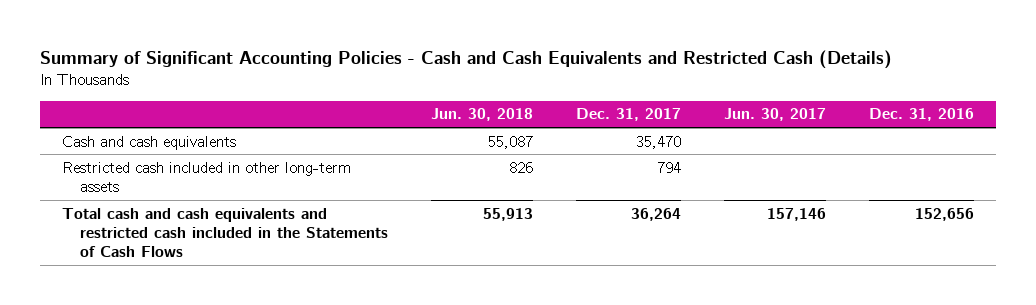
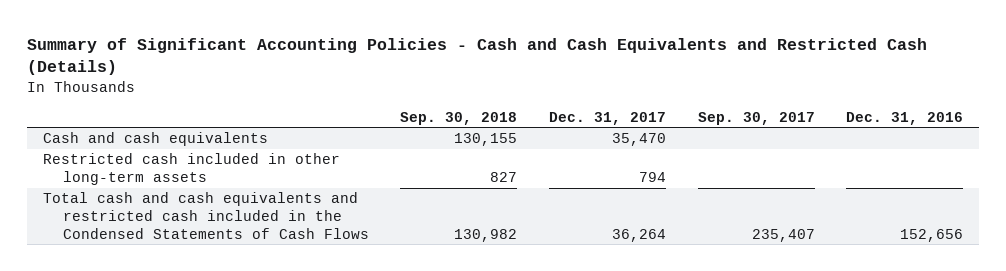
- | Jun. 30, 2018 | Dec. 31, 2017 | Jun. 30, 2017 | Dec. 31, 2016
+ | Sep. 30, 2018 | Dec. 31, 2017 | Sep. 30, 2017 | Dec. 31, 2016
- Total cash and cash equivalents and restricted cash included in the Statements of Cash Flows | 55,913 | 36,264 | 157,146 | 152,656
+ Total cash and cash equivalents and restricted cash included in the Condensed Statements of Cash Flows | 130,982 | 36,264 | 235,407 | 152,656

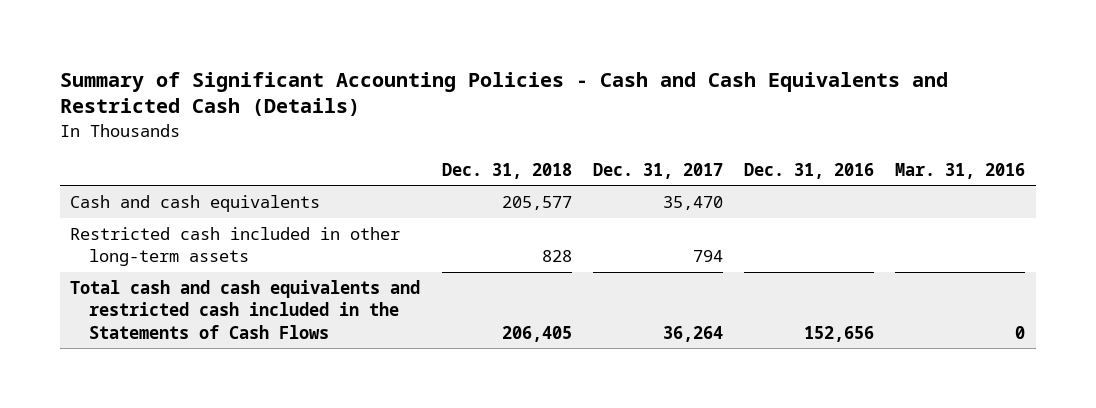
- | Sep. 30, 2018 | Dec. 31, 2017 | Sep. 30, 2017 | Dec. 31, 2016
+ | Dec. 31, 2018 | Dec. 31, 2017 | Dec. 31, 2016 | Mar. 31, 2016
- Total cash and cash equivalents and restricted cash included in the Condensed Statements of Cash Flows | 130,982 | 36,264 | 235,407 | 152,656
+ Total cash and cash equivalents and restricted cash included in the Statements of Cash Flows | 206,405 | 36,264 | 152,656 | 0

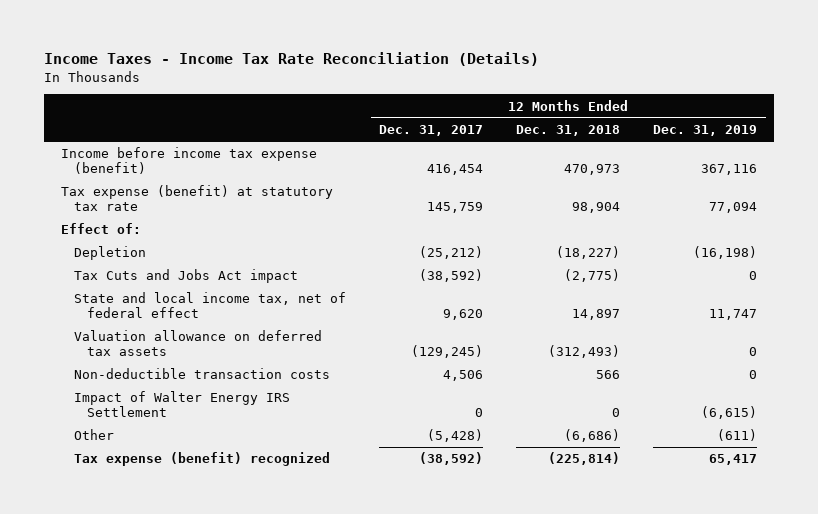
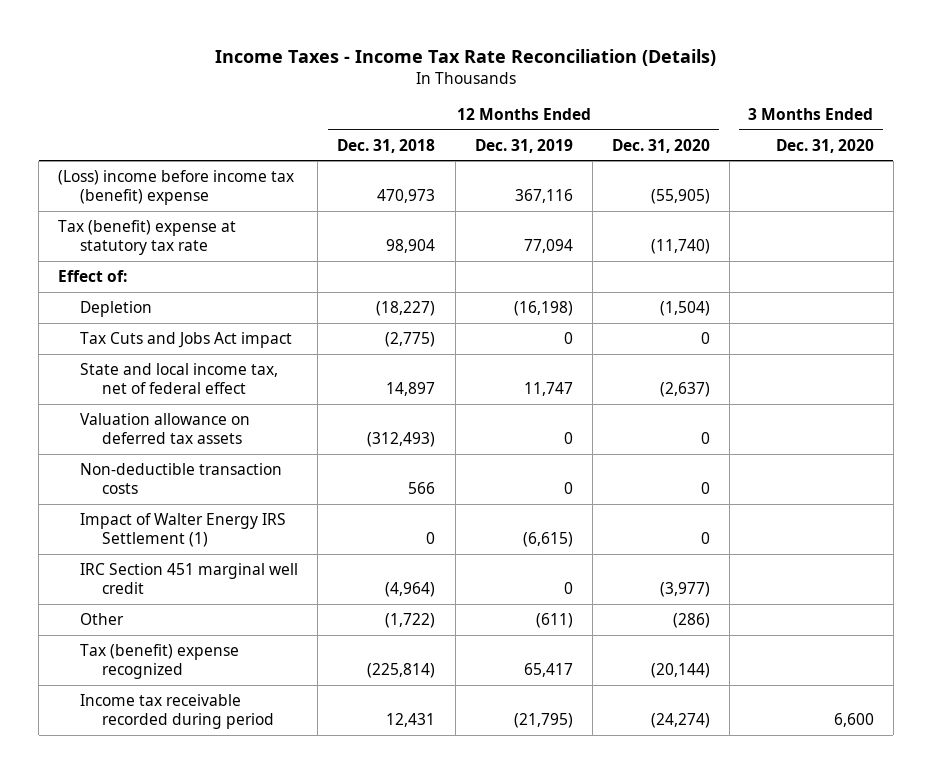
- | 12 Months Ended Dec. 31, 2017 | 12 Months Ended Dec. 31, 2018 | 12 Months Ended Dec. 31, 2019
+ | 12 Months Ended Dec. 31, 2018 | 12 Months Ended Dec. 31, 2019 | 12 Months Ended Dec. 31, 2020 | 3 Months Ended Dec. 31, 2020
- Income before income tax expense (benefit) | 416,454 | 470,973 | 367,116
- Tax expense (benefit) at statutory tax rate | 145,759 | 98,904 | 77,094
+ (Loss) income before income tax (benefit) expense | 470,973 | 367,116 | (55,905) |
+ Tax (benefit) expense at statutory tax rate | 98,904 | 77,094 | (11,740) |
- Impact of Walter Energy IRS Settlement | 0 | 0 | (6,615)
- Other | (5,428) | (6,686) | (611)
- Tax expense (benefit) recognized | (38,592) | (225,814) | 65,417
+ Impact of Walter Energy IRS Settlement (1) | 0 | (6,615) | 0 |
+ IRC Section 451 marginal well credit | (4,964) | 0 | (3,977) |
+ Other | (1,722) | (611) | (286) |
+ Tax (benefit) expense recognized | (225,814) | 65,417 | (20,144) |
+ Income tax receivable recorded during period | 12,431 | (21,795) | (24,274) | 6,600

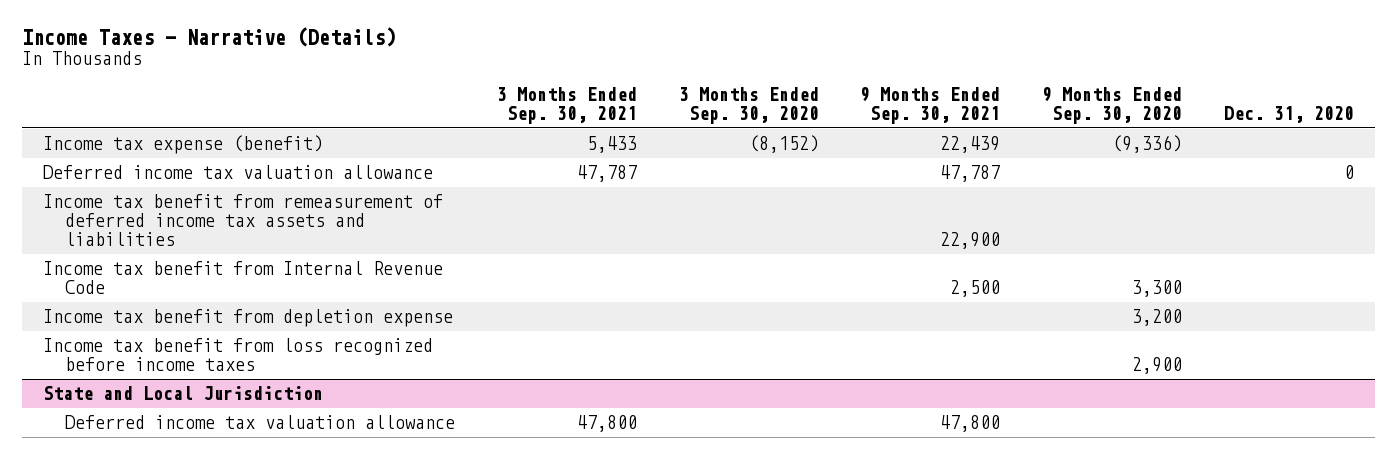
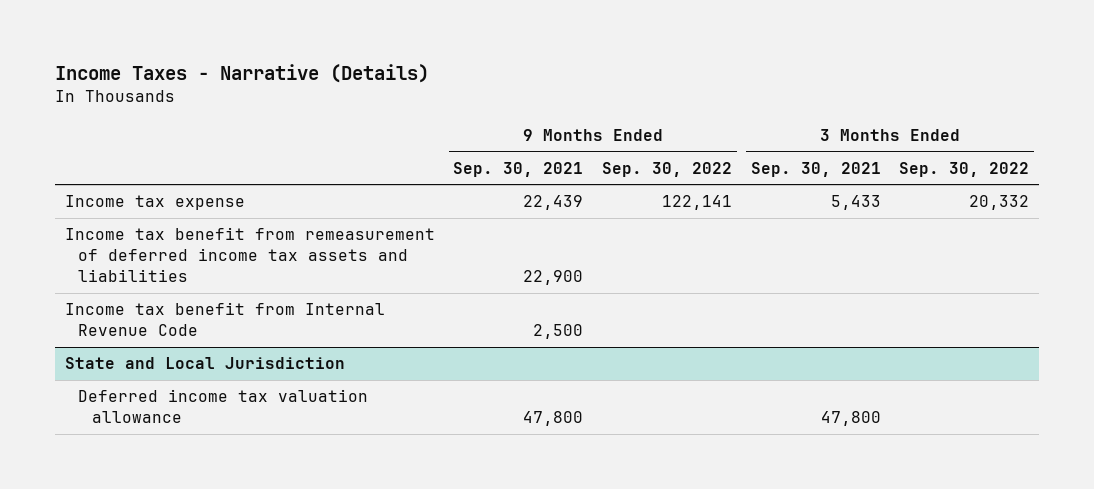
- | 3 Months Ended Sep. 30, 2021 | 3 Months Ended Sep. 30, 2020 | 9 Months Ended Sep. 30, 2021 | 9 Months Ended Sep. 30, 2020 | Dec. 31, 2020
+ | 9 Months Ended Sep. 30, 2021 | 9 Months Ended Sep. 30, 2022 | 3 Months Ended Sep. 30, 2021 | 3 Months Ended Sep. 30, 2022
- Income tax expense (benefit) | 5,433 | (8,152) | 22,439 | (9,336) |
- Deferred income tax valuation allowance | 47,787 | | 47,787 | | 0
+ Income tax expense | 22,439 | 122,141 | 5,433 | 20,332
- Income tax benefit from depletion expense | | | | 3,200 |
- Income tax benefit from loss recognized before income taxes | | | | 2,900 |

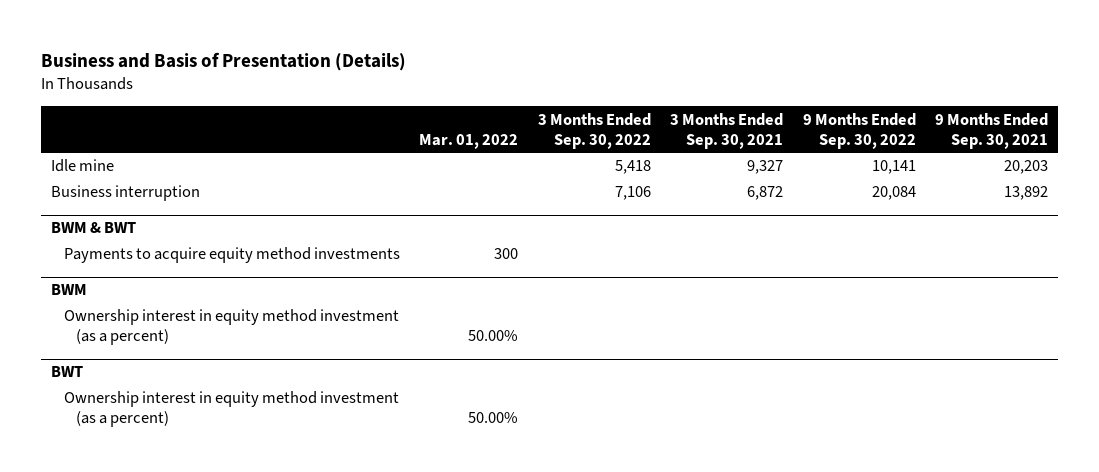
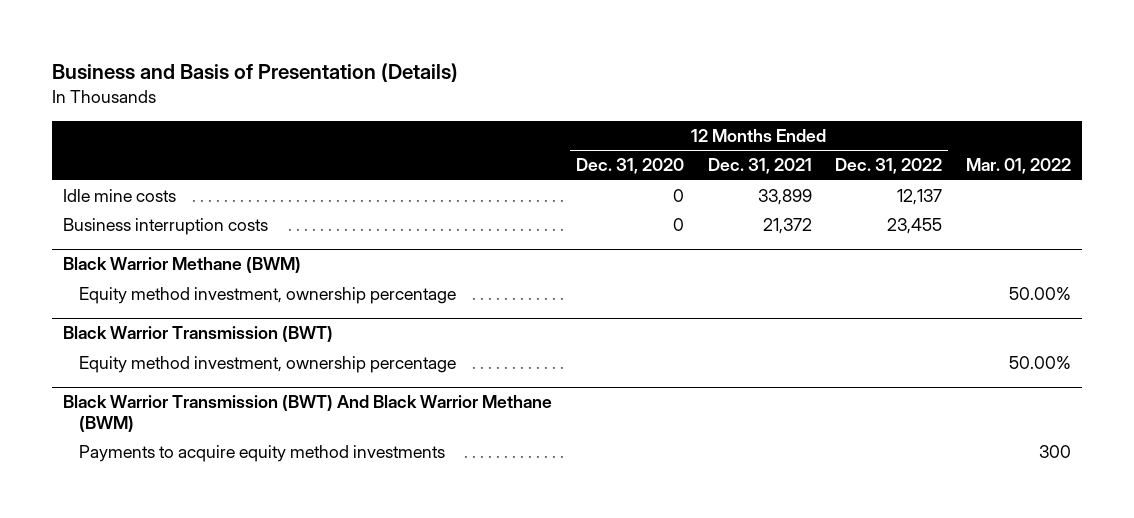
- | Mar. 01, 2022 | 3 Months Ended Sep. 30, 2022 | 3 Months Ended Sep. 30, 2021 | 9 Months Ended Sep. 30, 2022 | 9 Months Ended Sep. 30, 2021
+ | 12 Months Ended Dec. 31, 2020 | 12 Months Ended Dec. 31, 2021 | 12 Months Ended Dec. 31, 2022 | Mar. 01, 2022
- Idle mine | | 5,418 | 9,327 | 10,141 | 20,203
- Business interruption | | 7,106 | 6,872 | 20,084 | 13,892
- BWM & BWT
+ Idle mine costs | 0 | 33,899 | 12,137 |
+ Business interruption costs | 0 | 21,372 | 23,455 |
+ Black Warrior Methane (BWM)
+ Equity method investment, ownership percentage | | | | 50.00%
+ Black Warrior Transmission (BWT)
+ Equity method investment, ownership percentage | | | | 50.00%
+ Black Warrior Transmission (BWT) And Black Warrior Methane (BWM)
- BWM
- Ownership interest in equity method investment (as a percent) | 50.00% | | | |
- BWT
- Ownership interest in equity method investment (as a percent) | 50.00% | | | |

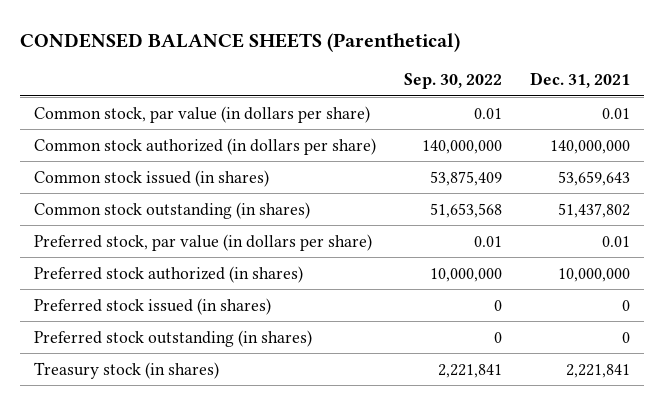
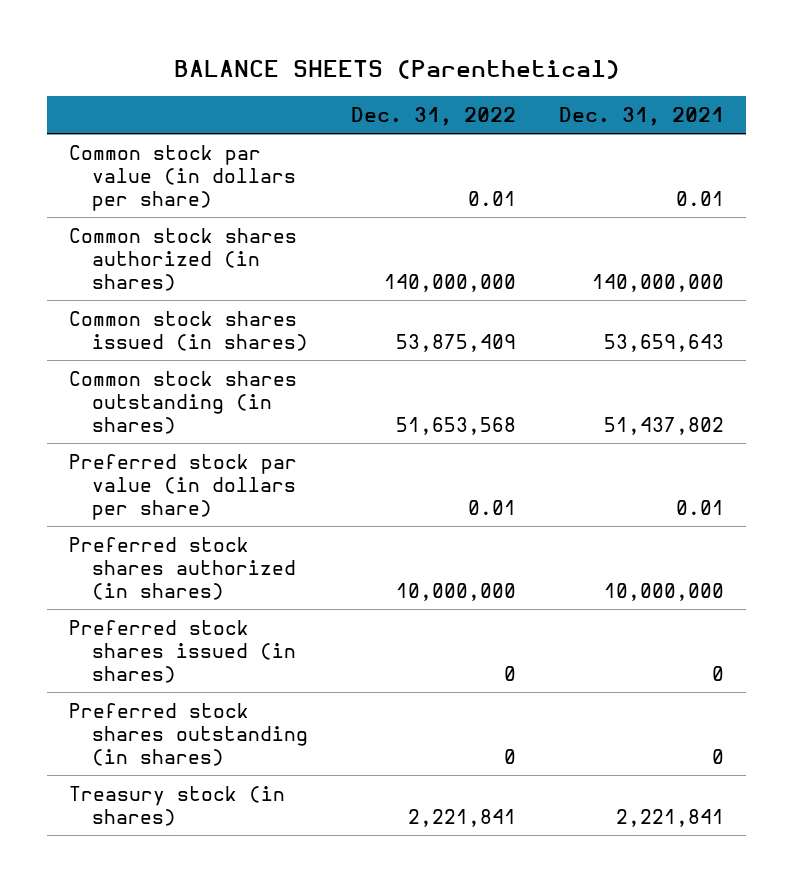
- CONDENSED BALANCE SHEETS (Parenthetical)
+ BALANCE SHEETS (Parenthetical)
- | Sep. 30, 2022 | Dec. 31, 2021
+ | Dec. 31, 2022 | Dec. 31, 2021
- Common stock, par value (in dollars per share) | 0.01 | 0.01
- Common stock authorized (in dollars per share) | 140,000,000 | 140,000,000
- Common stock issued (in shares) | 53,875,409 | 53,659,643
- Common stock outstanding (in shares) | 51,653,568 | 51,437,802
- Preferred stock, par value (in dollars per share) | 0.01 | 0.01
- Preferred stock authorized (in shares) | 10,000,000 | 10,000,000
- Preferred stock issued (in shares) | 0 | 0
- Preferred stock outstanding (in shares) | 0 | 0
+ Common stock par value (in dollars per share) | 0.01 | 0.01
+ Common stock shares authorized (in shares) | 140,000,000 | 140,000,000
+ Common stock shares issued (in shares) | 53,875,409 | 53,659,643
+ Common stock shares outstanding (in shares) | 51,653,568 | 51,437,802
+ Preferred stock par value (in dollars per share) | 0.01 | 0.01
+ Preferred stock shares authorized (in shares) | 10,000,000 | 10,000,000
+ Preferred stock shares issued (in shares) | 0 | 0
+ Preferred stock shares outstanding (in shares) | 0 | 0

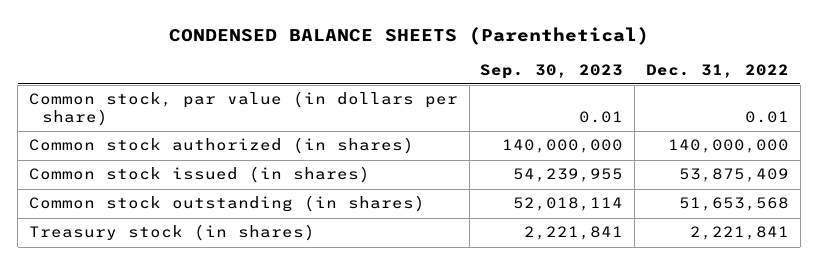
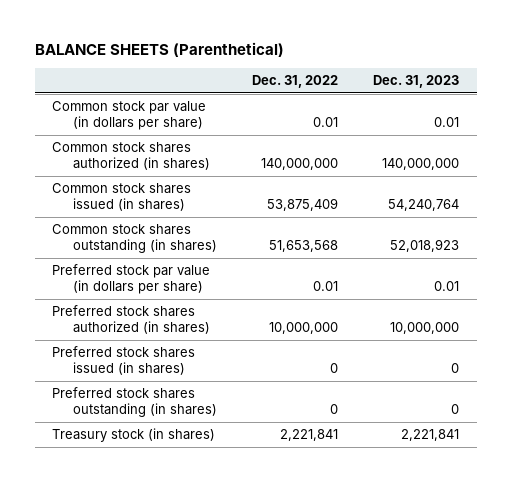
- CONDENSED BALANCE SHEETS (Parenthetical)
+ BALANCE SHEETS (Parenthetical)
- | Sep. 30, 2023 | Dec. 31, 2022
+ | Dec. 31, 2022 | Dec. 31, 2023
- Common stock, par value (in dollars per share) | 0.01 | 0.01
- Common stock authorized (in shares) | 140,000,000 | 140,000,000
- Common stock issued (in shares) | 54,239,955 | 53,875,409
- Common stock outstanding (in shares) | 52,018,114 | 51,653,568
+ Common stock par value (in dollars per share) | 0.01 | 0.01
+ Common stock shares authorized (in shares) | 140,000,000 | 140,000,000
+ Common stock shares issued (in shares) | 53,875,409 | 54,240,764
+ Common stock shares outstanding (in shares) | 51,653,568 | 52,018,923
+ Preferred stock par value (in dollars per share) | 0.01 | 0.01
+ Preferred stock shares authorized (in shares) | 10,000,000 | 10,000,000
+ Preferred stock shares issued (in shares) | 0 | 0
+ Preferred stock shares outstanding (in shares) | 0 | 0

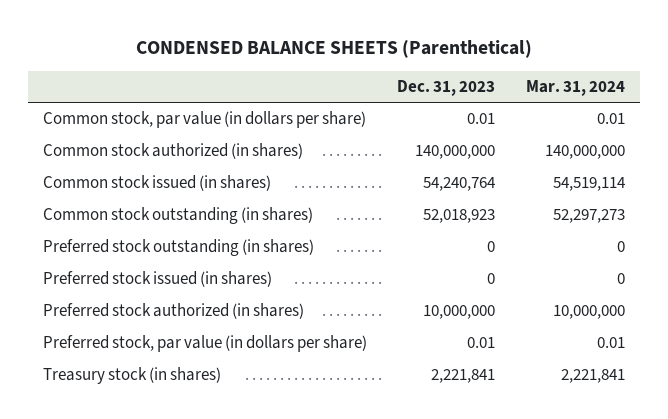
- BALANCE SHEETS (Parenthetical)
+ CONDENSED BALANCE SHEETS (Parenthetical)
- | Dec. 31, 2022 | Dec. 31, 2023
+ | Dec. 31, 2023 | Mar. 31, 2024
- Common stock par value (in dollars per share) | 0.01 | 0.01
- Common stock shares authorized (in shares) | 140,000,000 | 140,000,000
- Common stock shares issued (in shares) | 53,875,409 | 54,240,764
- Common stock shares outstanding (in shares) | 51,653,568 | 52,018,923
- Preferred stock par value (in dollars per share) | 0.01 | 0.01
- Preferred stock shares authorized (in shares) | 10,000,000 | 10,000,000
- Preferred stock shares issued (in shares) | 0 | 0
- Preferred stock shares outstanding (in shares) | 0 | 0
+ Common stock, par value (in dollars per share) | 0.01 | 0.01
+ Common stock authorized (in shares) | 140,000,000 | 140,000,000
+ Common stock issued (in shares) | 54,240,764 | 54,519,114
+ Common stock outstanding (in shares) | 52,018,923 | 52,297,273
+ Preferred stock outstanding (in shares) | 0 | 0
+ Preferred stock issued (in shares) | 0 | 0
+ Preferred stock authorized (in shares) | 10,000,000 | 10,000,000
+ Preferred stock, par value (in dollars per share) | 0.01 | 0.01

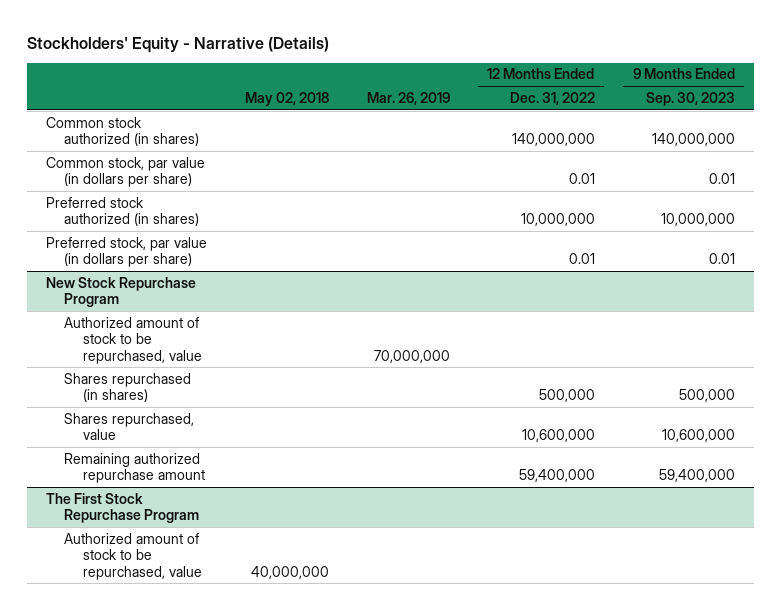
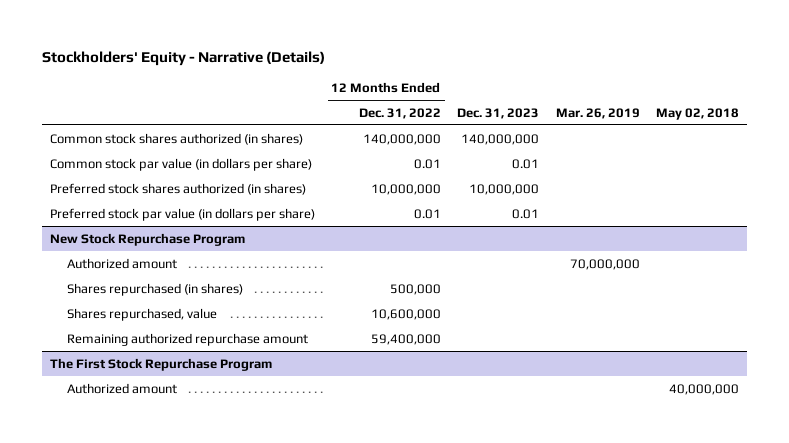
- | May 02, 2018 | Mar. 26, 2019 | 12 Months Ended Dec. 31, 2022 | 9 Months Ended Sep. 30, 2023
+ | 12 Months Ended Dec. 31, 2022 | Dec. 31, 2023 | Mar. 26, 2019 | May 02, 2018
- Common stock authorized (in shares) | | | 140,000,000 | 140,000,000
- Common stock, par value (in dollars per share) | | | 0.01 | 0.01
- Preferred stock authorized (in shares) | | | 10,000,000 | 10,000,000
- Preferred stock, par value (in dollars per share) | | | 0.01 | 0.01
+ Common stock shares authorized (in shares) | 140,000,000 | 140,000,000 | |
+ Common stock par value (in dollars per share) | 0.01 | 0.01 | |
+ Preferred stock shares authorized (in shares) | 10,000,000 | 10,000,000 | |
+ Preferred stock par value (in dollars per share) | 0.01 | 0.01 | |
@ New Stock Repurchase Program
- Authorized amount of stock to be repurchased, value | | 70,000,000 | |
+ Authorized amount | | | 70,000,000 |
@ The First Stock Repurchase Program
- Authorized amount of stock to be repurchased, value | 40,000,000 | | |
+ Authorized amount | | | | 40,000,000

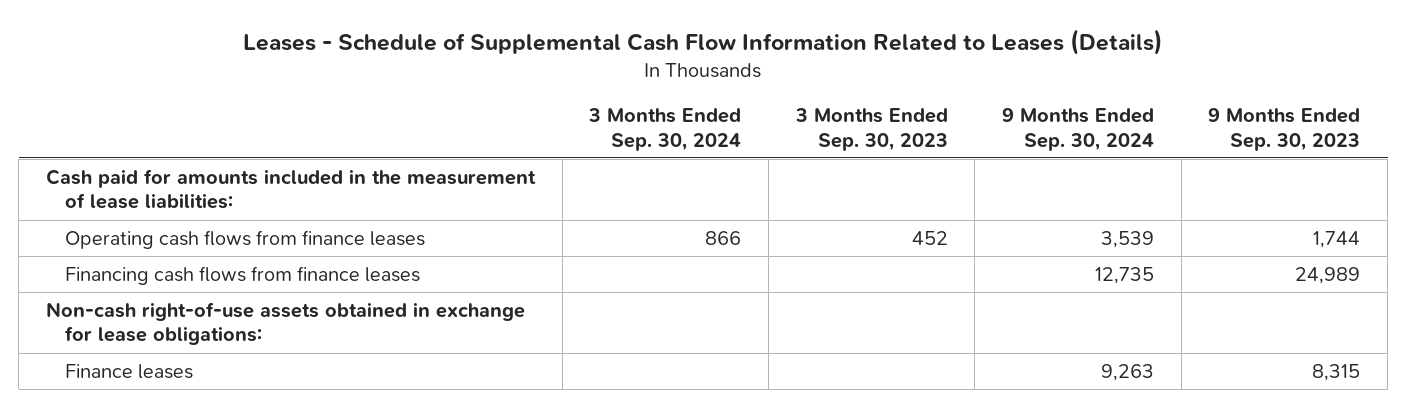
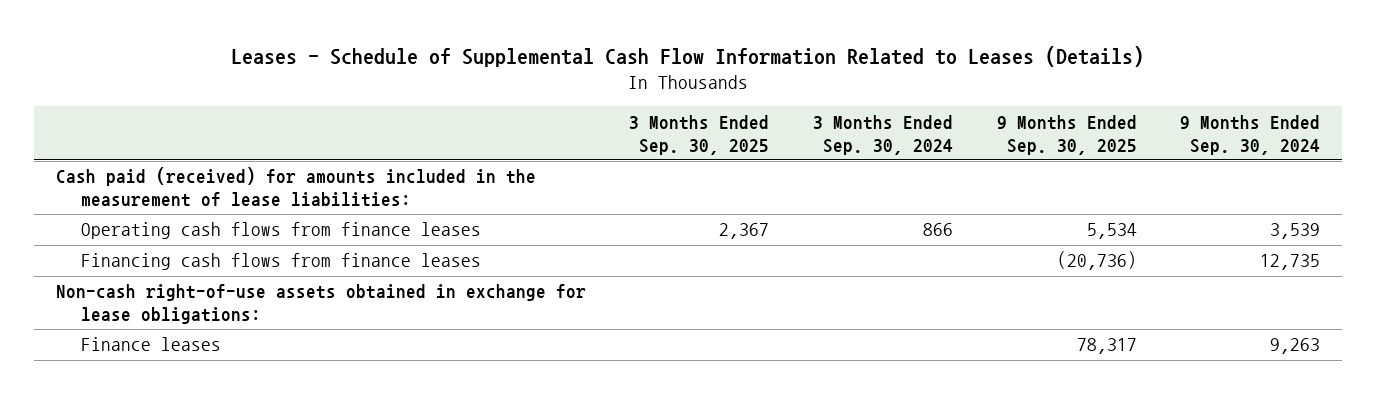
- | 3 Months Ended Sep. 30, 2024 | 3 Months Ended Sep. 30, 2023 | 9 Months Ended Sep. 30, 2024 | 9 Months Ended Sep. 30, 2023
+ | 3 Months Ended Sep. 30, 2025 | 3 Months Ended Sep. 30, 2024 | 9 Months Ended Sep. 30, 2025 | 9 Months Ended Sep. 30, 2024
- Cash paid for amounts included in the measurement of lease liabilities:
+ Cash paid (received) for amounts included in the measurement of lease liabilities:

